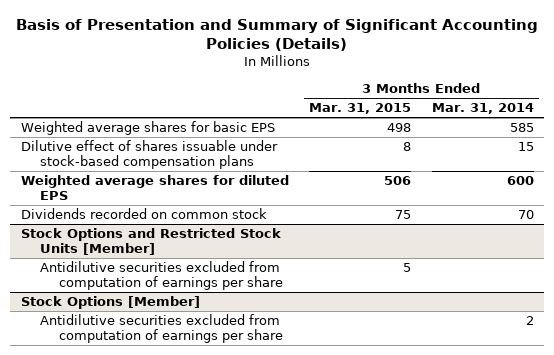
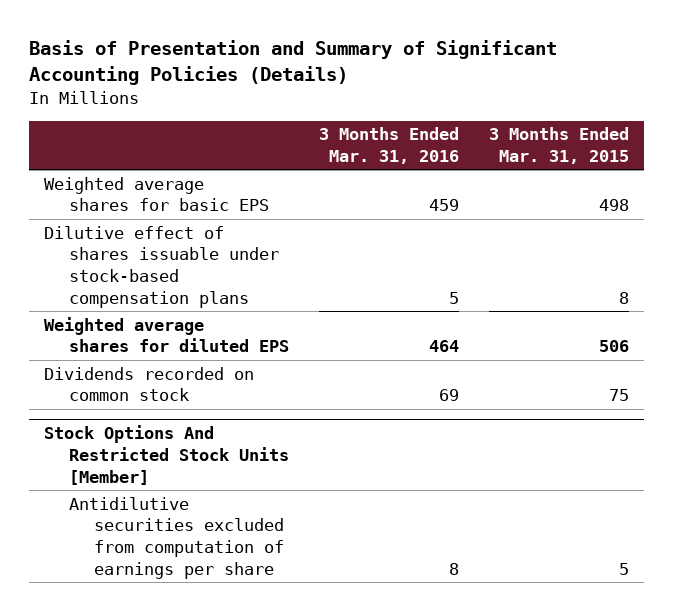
- | 3 Months Ended Mar. 31, 2015 | 3 Months Ended Mar. 31, 2014
+ | 3 Months Ended Mar. 31, 2016 | 3 Months Ended Mar. 31, 2015
- Stock Options and Restricted Stock Units [Member]
+ Stock Options And Restricted Stock Units [Member]
- Stock Options [Member]
- Antidilutive securities excluded from computation of earnings per share | | 2

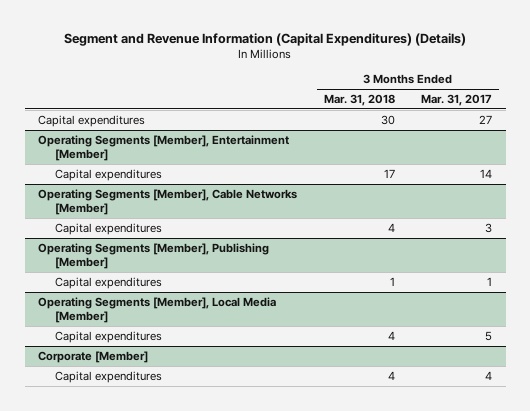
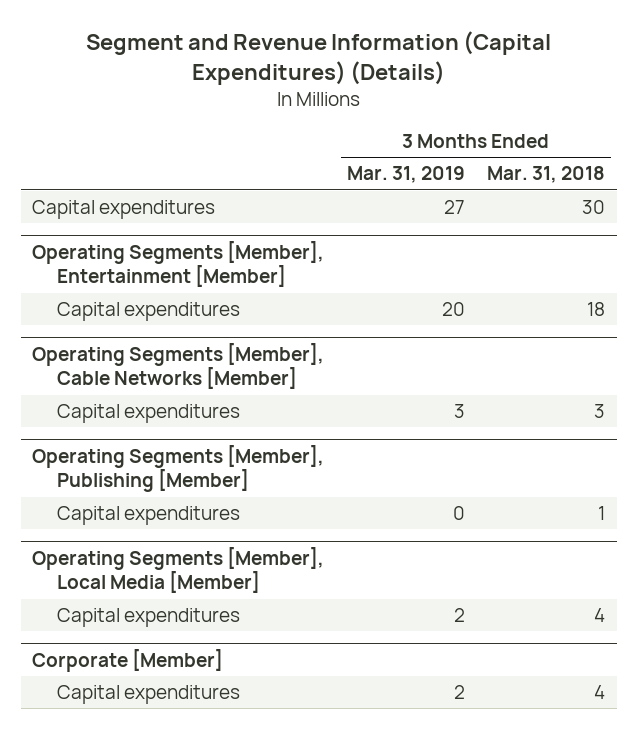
- | 3 Months Ended Mar. 31, 2018 | 3 Months Ended Mar. 31, 2017
+ | 3 Months Ended Mar. 31, 2019 | 3 Months Ended Mar. 31, 2018
@ Operating Segments [Member], Entertainment [Member]
- Capital expenditures | 17 | 14
+ Capital expenditures | 20 | 18
@ Operating Segments [Member], Cable Networks [Member]
- Capital expenditures | 4 | 3
+ Capital expenditures | 3 | 3

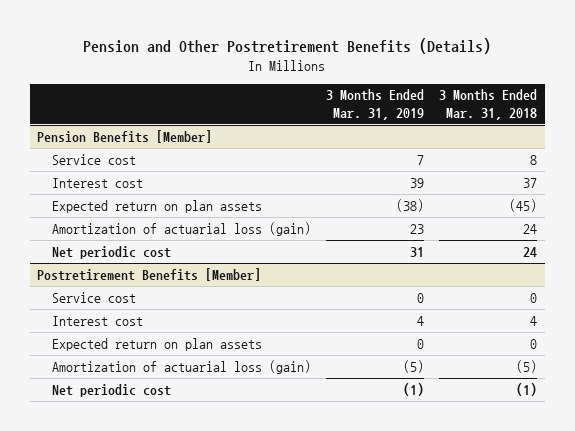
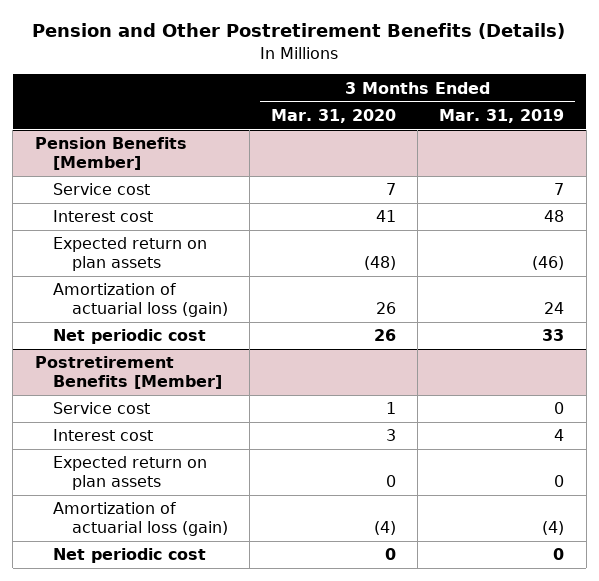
- | 3 Months Ended Mar. 31, 2019 | 3 Months Ended Mar. 31, 2018
+ | 3 Months Ended Mar. 31, 2020 | 3 Months Ended Mar. 31, 2019
@ Pension Benefits [Member]
- Interest cost | 39 | 37
- Expected return on plan assets | (38) | (45)
- Amortization of actuarial loss (gain) | 23 | 24
- Net periodic cost | 31 | 24
+ Interest cost | 41 | 48
+ Expected return on plan assets | (48) | (46)
+ Amortization of actuarial loss (gain) | 26 | 24
+ Net periodic cost | 26 | 33
@ Postretirement Benefits [Member]
- Amortization of actuarial loss (gain) | (5) | (5)
- Net periodic cost | (1) | (1)
+ Amortization of actuarial loss (gain) | (4) | (4)
+ Net periodic cost | 0 | 0

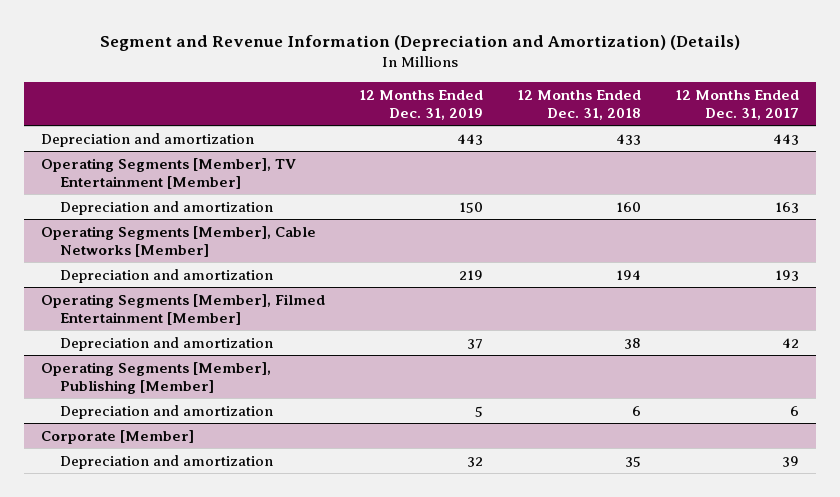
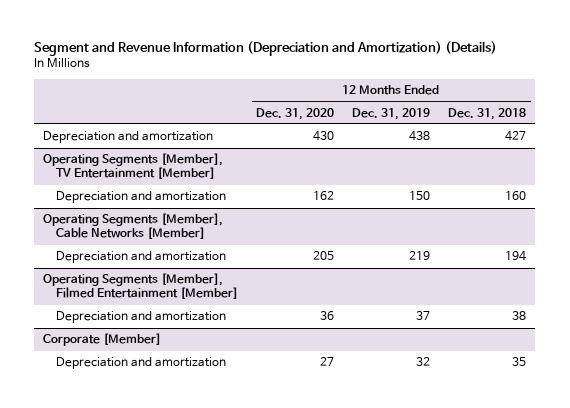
- | 12 Months Ended Dec. 31, 2019 | 12 Months Ended Dec. 31, 2018 | 12 Months Ended Dec. 31, 2017
+ | 12 Months Ended Dec. 31, 2020 | 12 Months Ended Dec. 31, 2019 | 12 Months Ended Dec. 31, 2018
- Depreciation and amortization | 443 | 433 | 443
+ Depreciation and amortization | 430 | 438 | 427
- Operating Segments [Member], Publishing [Member]
- Depreciation and amortization | 5 | 6 | 6

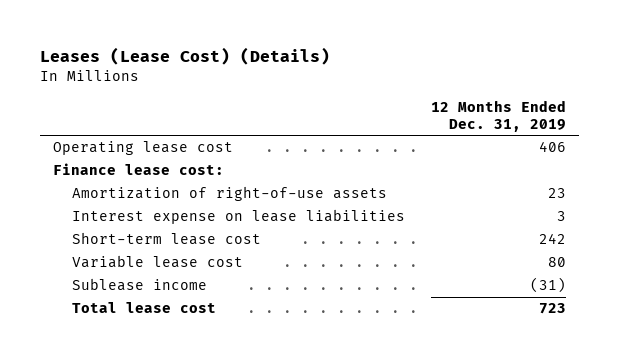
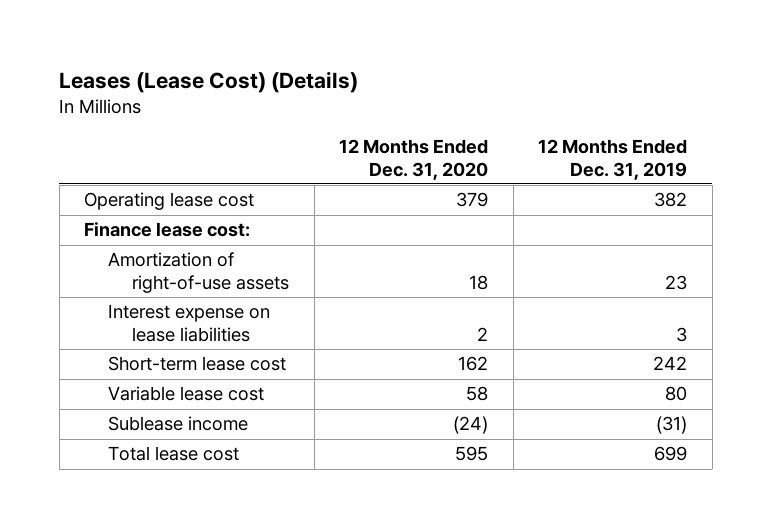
- | 12 Months Ended Dec. 31, 2019
+ | 12 Months Ended Dec. 31, 2020 | 12 Months Ended Dec. 31, 2019
- Operating lease cost | 406
+ Operating lease cost | 379 | 382
- Total lease cost | 723
+ Total lease cost | 595 | 699

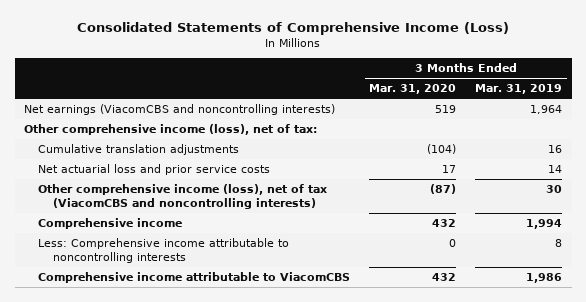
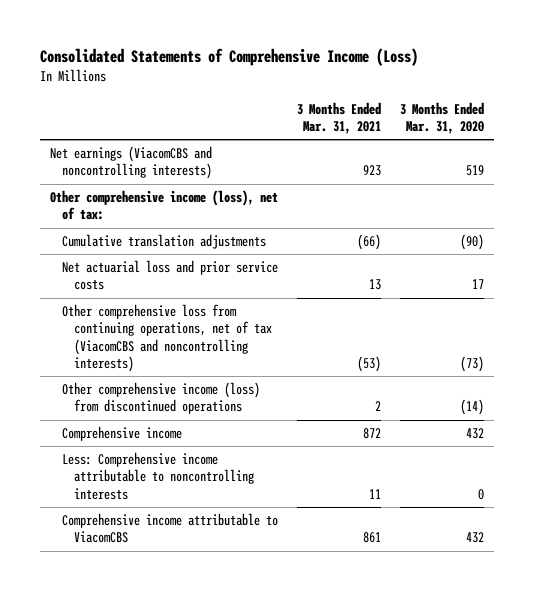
- | 3 Months Ended Mar. 31, 2020 | 3 Months Ended Mar. 31, 2019
+ | 3 Months Ended Mar. 31, 2021 | 3 Months Ended Mar. 31, 2020
- Cumulative translation adjustments | (104) | 16
+ Cumulative translation adjustments | (66) | (90)
- Other comprehensive income (loss), net of tax (ViacomCBS and noncontrolling interests) | (87) | 30
+ Other comprehensive loss from continuing operations, net of tax (ViacomCBS and noncontrolling interests) | (53) | (73)
+ Other comprehensive income (loss) from discontinued operations | 2 | (14)

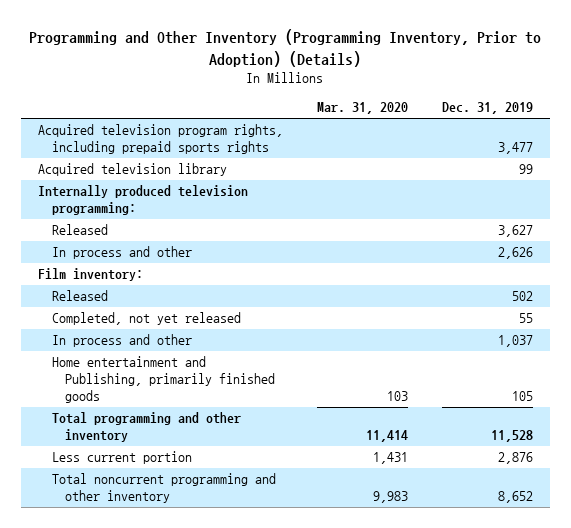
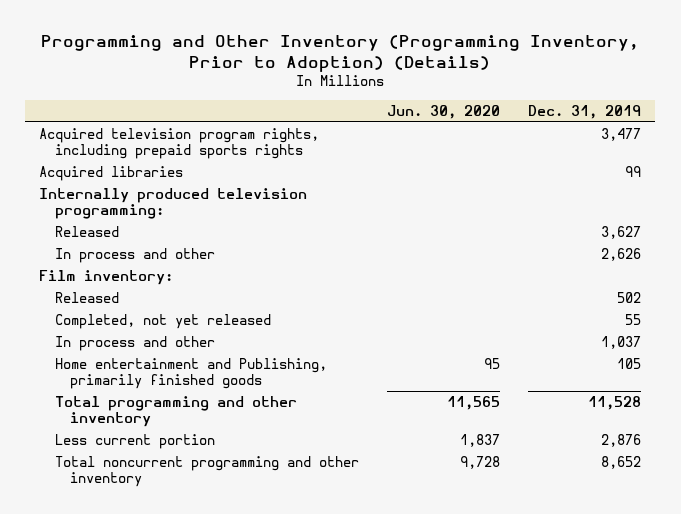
- | Mar. 31, 2020 | Dec. 31, 2019
+ | Jun. 30, 2020 | Dec. 31, 2019
- Acquired television library | | 99
+ Acquired libraries | | 99

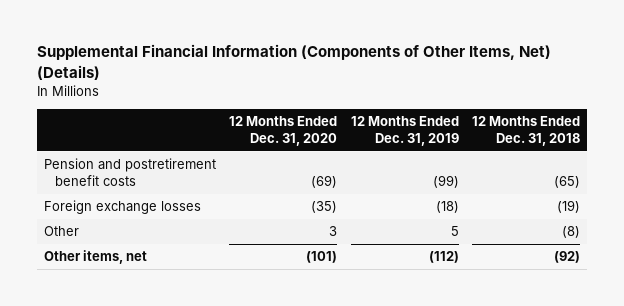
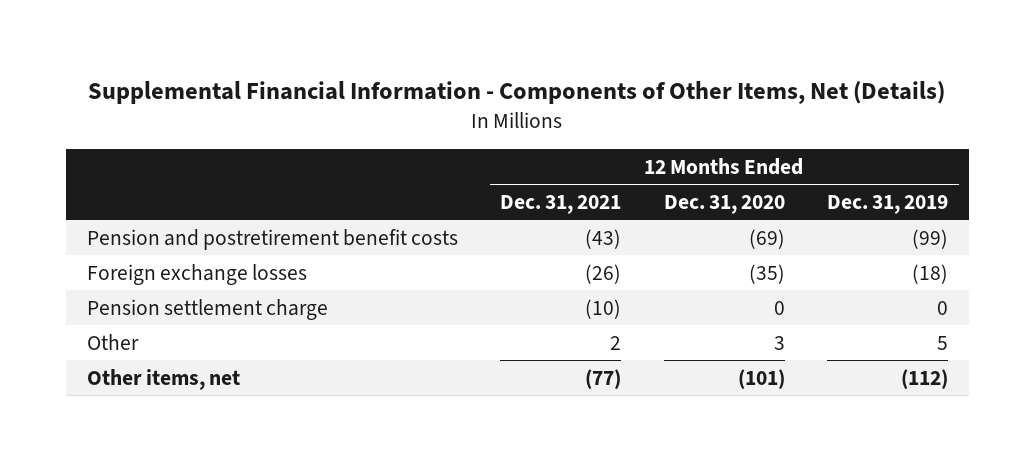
- Supplemental Financial Information (Components of Other Items, Net) (Details)
+ Supplemental Financial Information - Components of Other Items, Net (Details)
- | 12 Months Ended Dec. 31, 2020 | 12 Months Ended Dec. 31, 2019 | 12 Months Ended Dec. 31, 2018
+ | 12 Months Ended Dec. 31, 2021 | 12 Months Ended Dec. 31, 2020 | 12 Months Ended Dec. 31, 2019
+ Pension settlement charge | (10) | 0 | 0

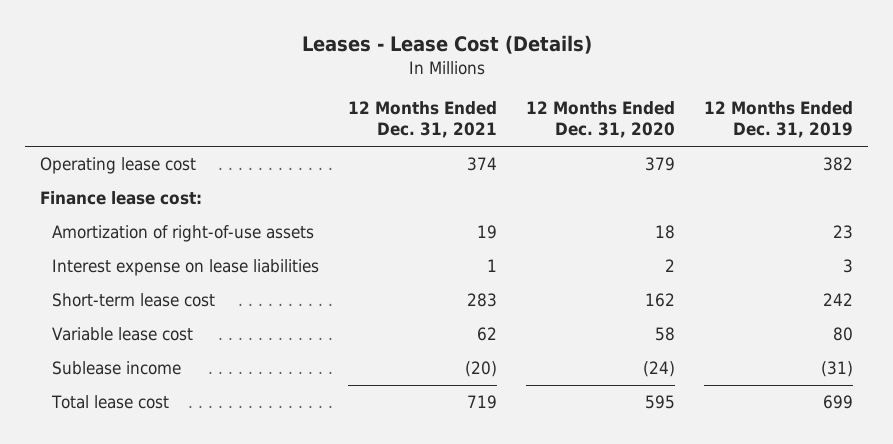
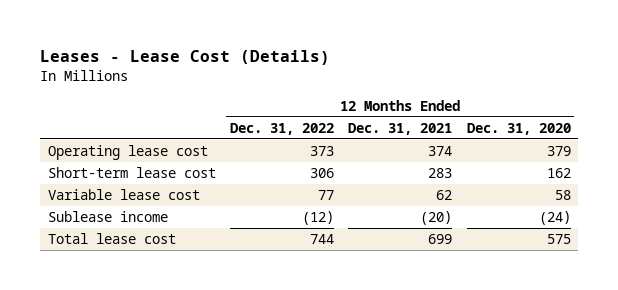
- | 12 Months Ended Dec. 31, 2021 | 12 Months Ended Dec. 31, 2020 | 12 Months Ended Dec. 31, 2019
+ | 12 Months Ended Dec. 31, 2022 | 12 Months Ended Dec. 31, 2021 | 12 Months Ended Dec. 31, 2020
- Finance lease cost:
- Amortization of right-of-use assets | 19 | 18 | 23
- Interest expense on lease liabilities | 1 | 2 | 3
- Total lease cost | 719 | 595 | 699
+ Total lease cost | 744 | 699 | 575

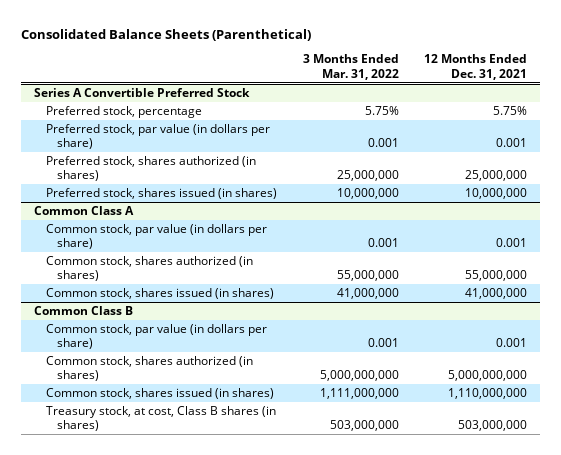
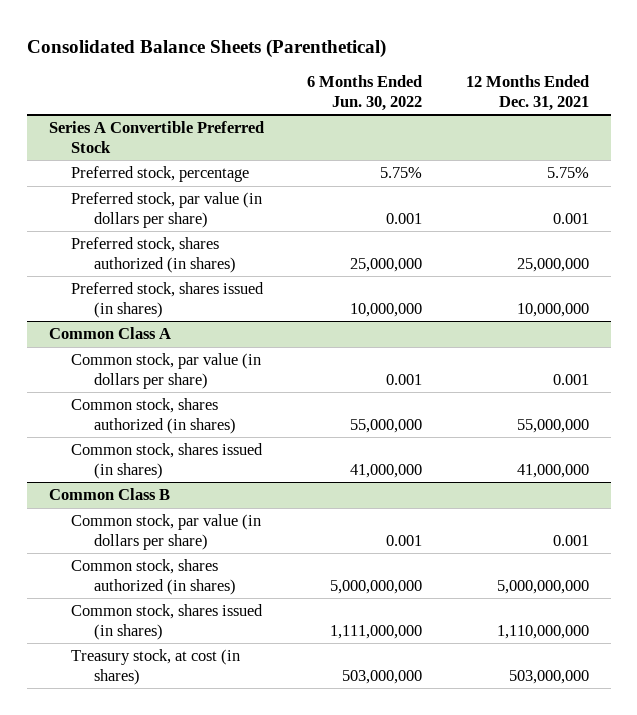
- | 3 Months Ended Mar. 31, 2022 | 12 Months Ended Dec. 31, 2021
+ | 6 Months Ended Jun. 30, 2022 | 12 Months Ended Dec. 31, 2021
@ Common Class B
- Treasury stock, at cost, Class B shares (in shares) | 503,000,000 | 503,000,000
+ Treasury stock, at cost (in shares) | 503,000,000 | 503,000,000

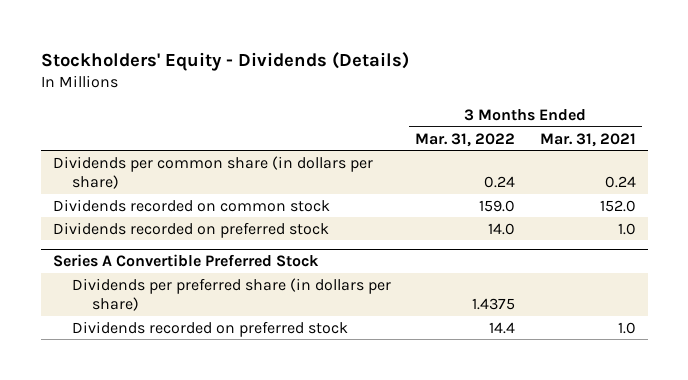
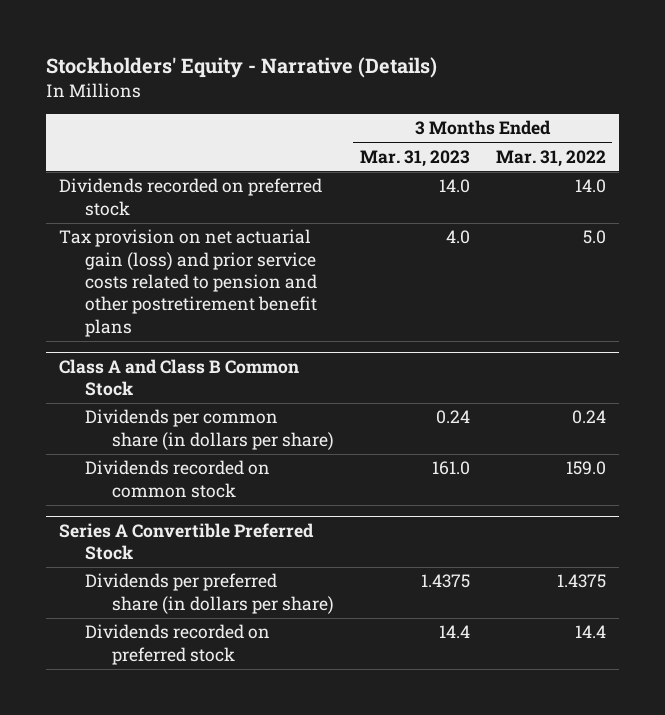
- Stockholders' Equity - Dividends (Details)
+ Stockholders' Equity - Narrative (Details)
- | 3 Months Ended Mar. 31, 2022 | 3 Months Ended Mar. 31, 2021
+ | 3 Months Ended Mar. 31, 2023 | 3 Months Ended Mar. 31, 2022
moved up: Dividends recorded on preferred stock | 14.0 | 14.0
+ Tax provision on net actuarial gain (loss) and prior service costs related to pension and other postretirement benefit plans | 4.0 | 5.0
+ Class A and Class B Common Stock

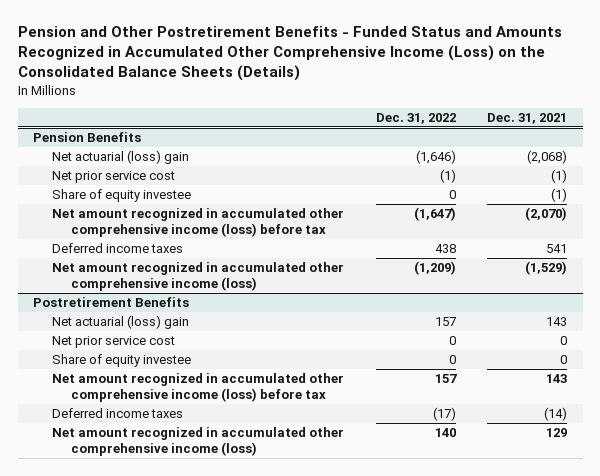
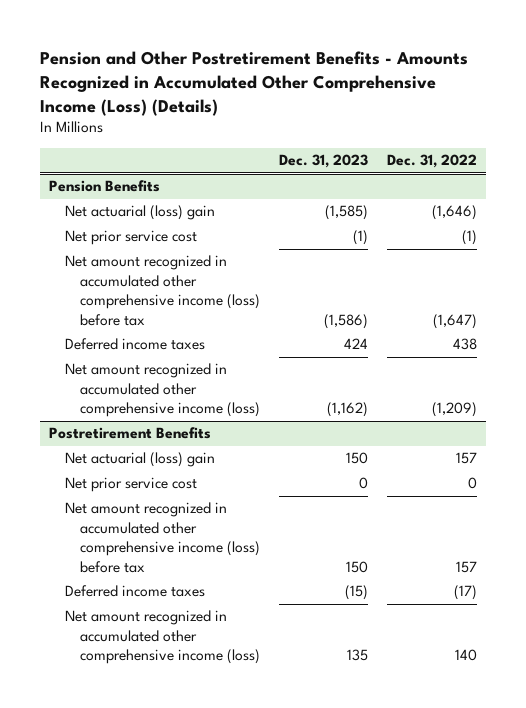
- Pension and Other Postretirement Benefits - Funded Status and Amounts Recognized in Accumulated Other Comprehensive Income (Loss) on the Consolidated Balance Sheets (Details)
+ Pension and Other Postretirement Benefits - Amounts Recognized in Accumulated Other Comprehensive Income (Loss) (Details)
- | Dec. 31, 2022 | Dec. 31, 2021
+ | Dec. 31, 2023 | Dec. 31, 2022
@ Pension Benefits
- Share of equity investee | 0 | (1)
@ Postretirement Benefits
- Share of equity investee | 0 | 0

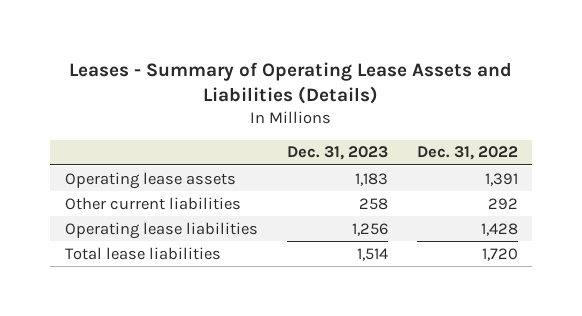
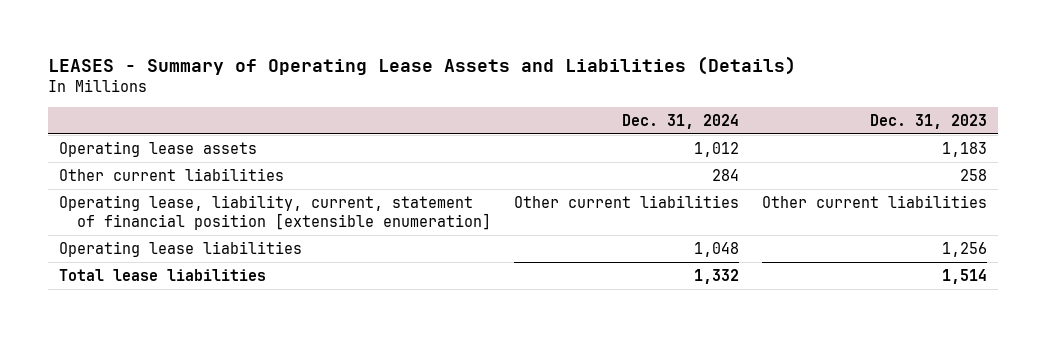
- Leases - Summary of Operating Lease Assets and Liabilities (Details)
+ LEASES - Summary of Operating Lease Assets and Liabilities (Details)
- | Dec. 31, 2023 | Dec. 31, 2022
+ | Dec. 31, 2024 | Dec. 31, 2023
+ Operating lease, liability, current, statement of financial position [extensible enumeration] | Other current liabilities | Other current liabilities

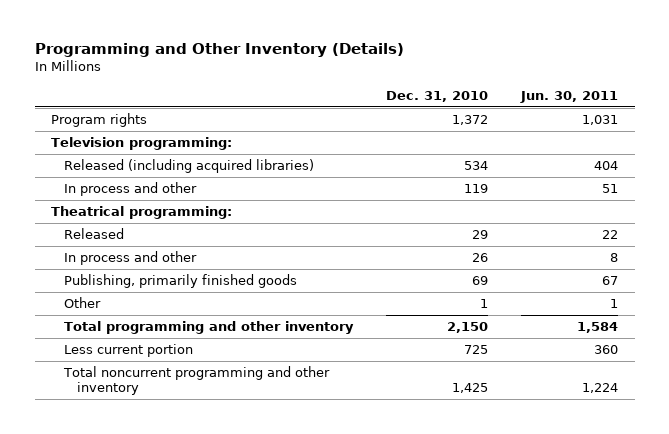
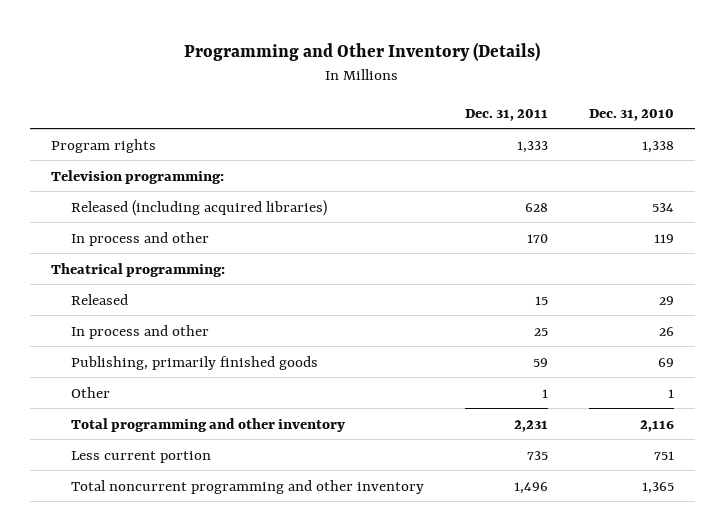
- | Dec. 31, 2010 | Jun. 30, 2011
+ | Dec. 31, 2011 | Dec. 31, 2010
- Program rights | 1,372 | 1,031
+ Program rights | 1,333 | 1,338
- Total programming and other inventory | 2,150 | 1,584
- Less current portion | 725 | 360
- Total noncurrent programming and other inventory | 1,425 | 1,224
+ Total programming and other inventory | 2,231 | 2,116
+ Less current portion | 735 | 751
+ Total noncurrent programming and other inventory | 1,496 | 1,365

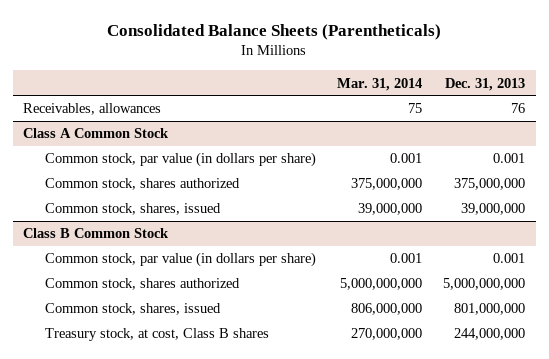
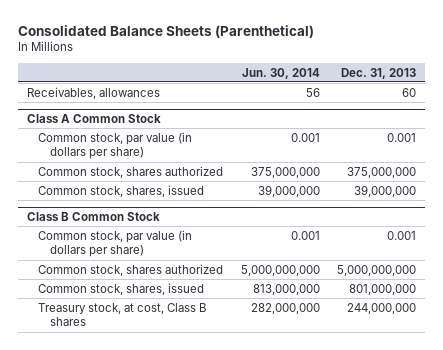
- Consolidated Balance Sheets (Parentheticals)
+ Consolidated Balance Sheets (Parenthetical)
- | Mar. 31, 2014 | Dec. 31, 2013
+ | Jun. 30, 2014 | Dec. 31, 2013
- Receivables, allowances | 75 | 76
+ Receivables, allowances | 56 | 60

